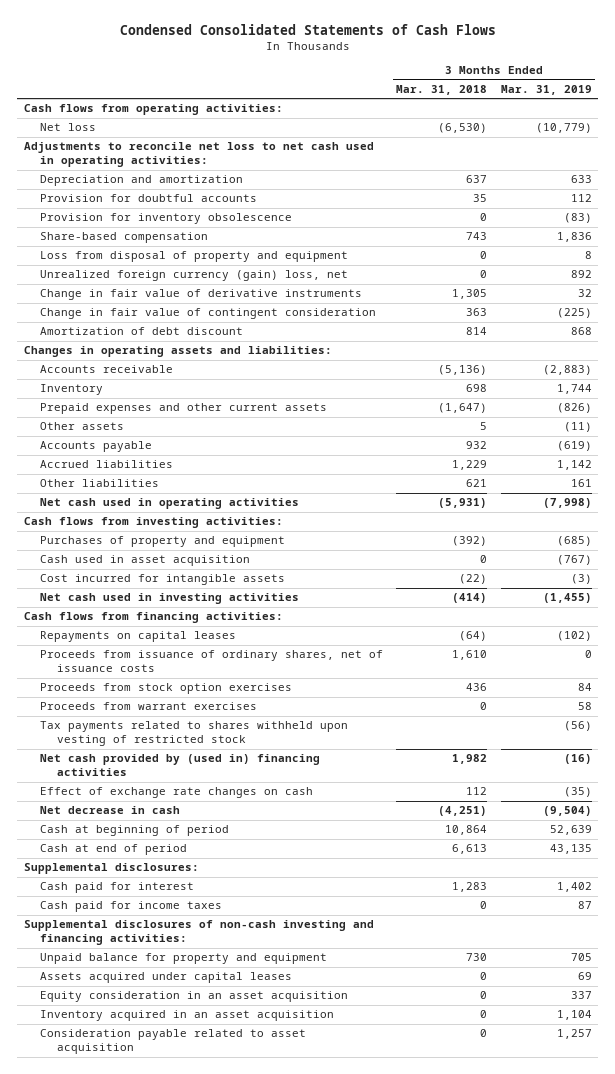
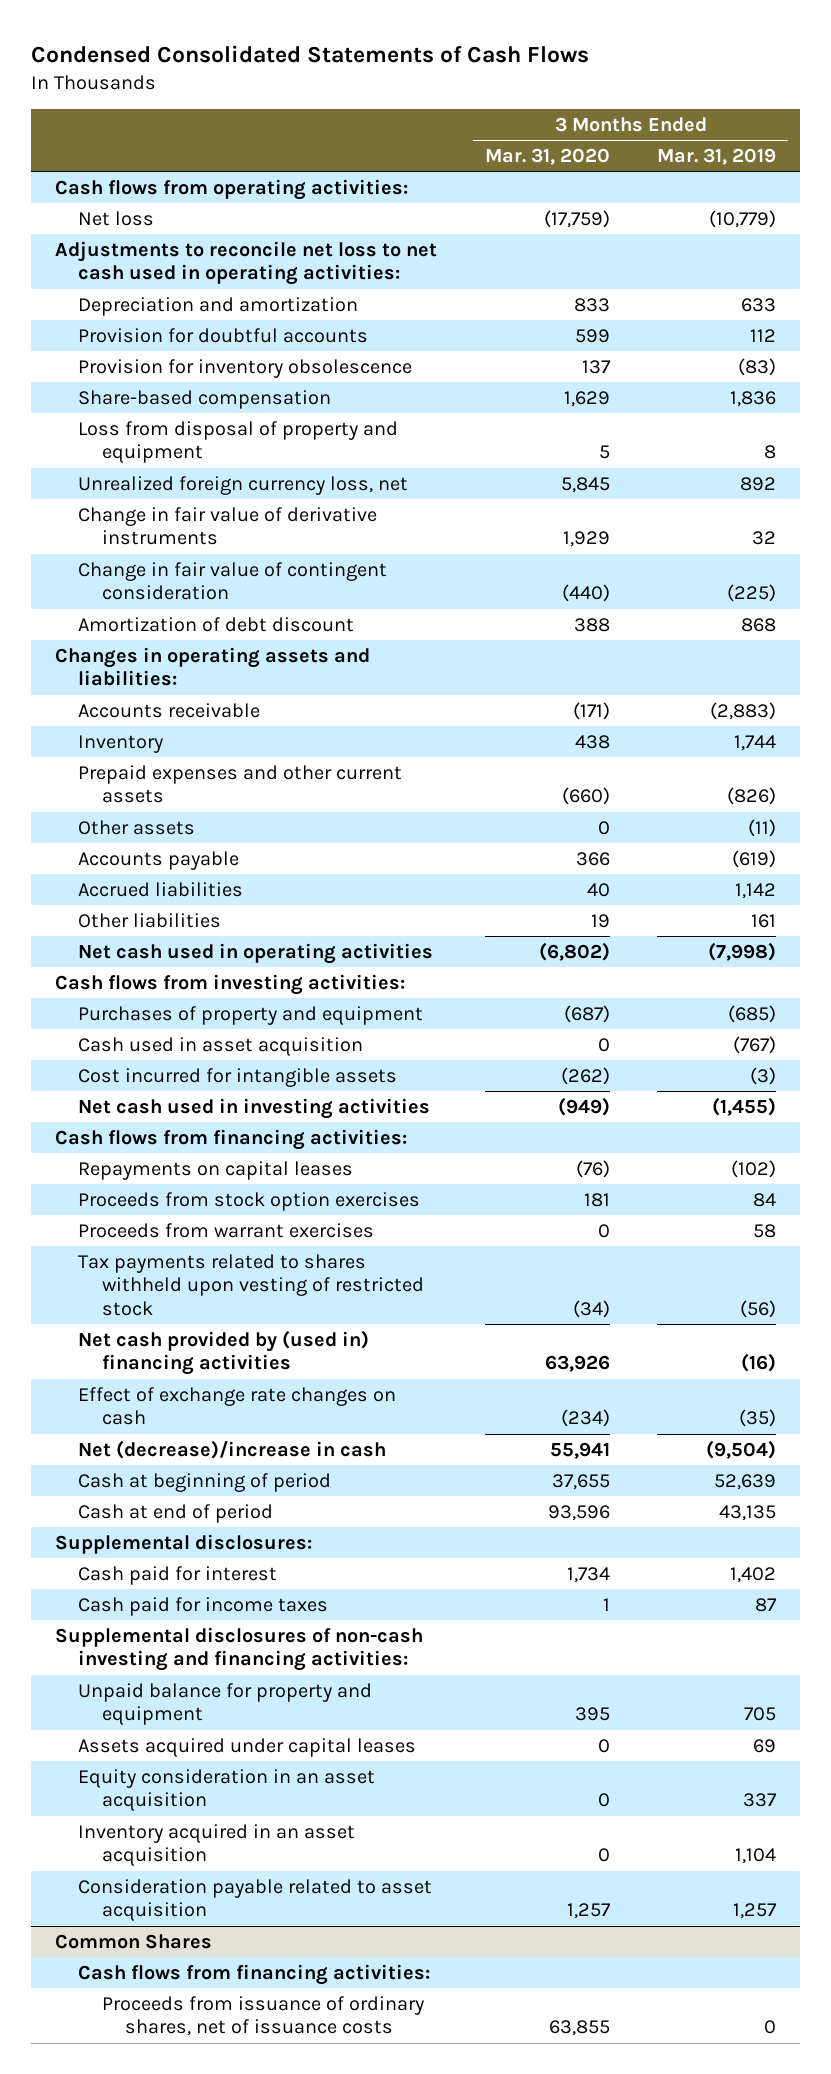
- | 3 Months Ended Mar. 31, 2018 | 3 Months Ended Mar. 31, 2019
+ | 3 Months Ended Mar. 31, 2020 | 3 Months Ended Mar. 31, 2019
- Unrealized foreign currency (gain) loss, net | 0 | 892
+ Unrealized foreign currency loss, net | 5,845 | 892
- Proceeds from issuance of ordinary shares, net of issuance costs | 1,610 | 0
- Net decrease in cash | (4,251) | (9,504)
+ Net (decrease)/increase in cash | 55,941 | (9,504)
+ Common Shares
+ Cash flows from financing activities:
+ Proceeds from issuance of ordinary shares, net of issuance costs | 63,855 | 0

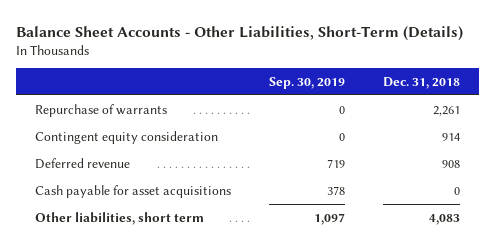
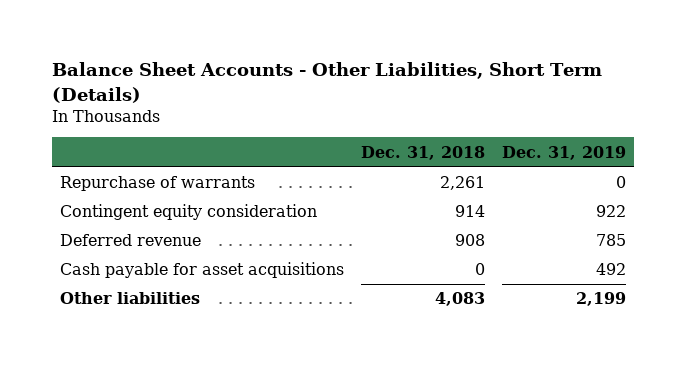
- Balance Sheet Accounts - Other Liabilities, Short-Term (Details)
+ Balance Sheet Accounts - Other Liabilities, Short Term (Details)
- | Sep. 30, 2019 | Dec. 31, 2018
+ | Dec. 31, 2018 | Dec. 31, 2019
- Other liabilities, short term | 1,097 | 4,083
+ Other liabilities | 4,083 | 2,199

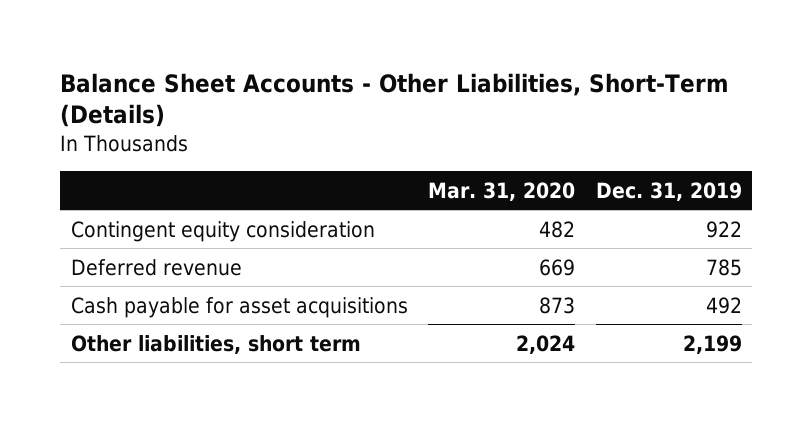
- Balance Sheet Accounts - Other Liabilities, Short Term (Details)
+ Balance Sheet Accounts - Other Liabilities, Short-Term (Details)
- | Dec. 31, 2018 | Dec. 31, 2019
+ | Mar. 31, 2020 | Dec. 31, 2019
- Repurchase of warrants | 2,261 | 0
- Other liabilities | 4,083 | 2,199
+ Other liabilities, short term | 2,024 | 2,199

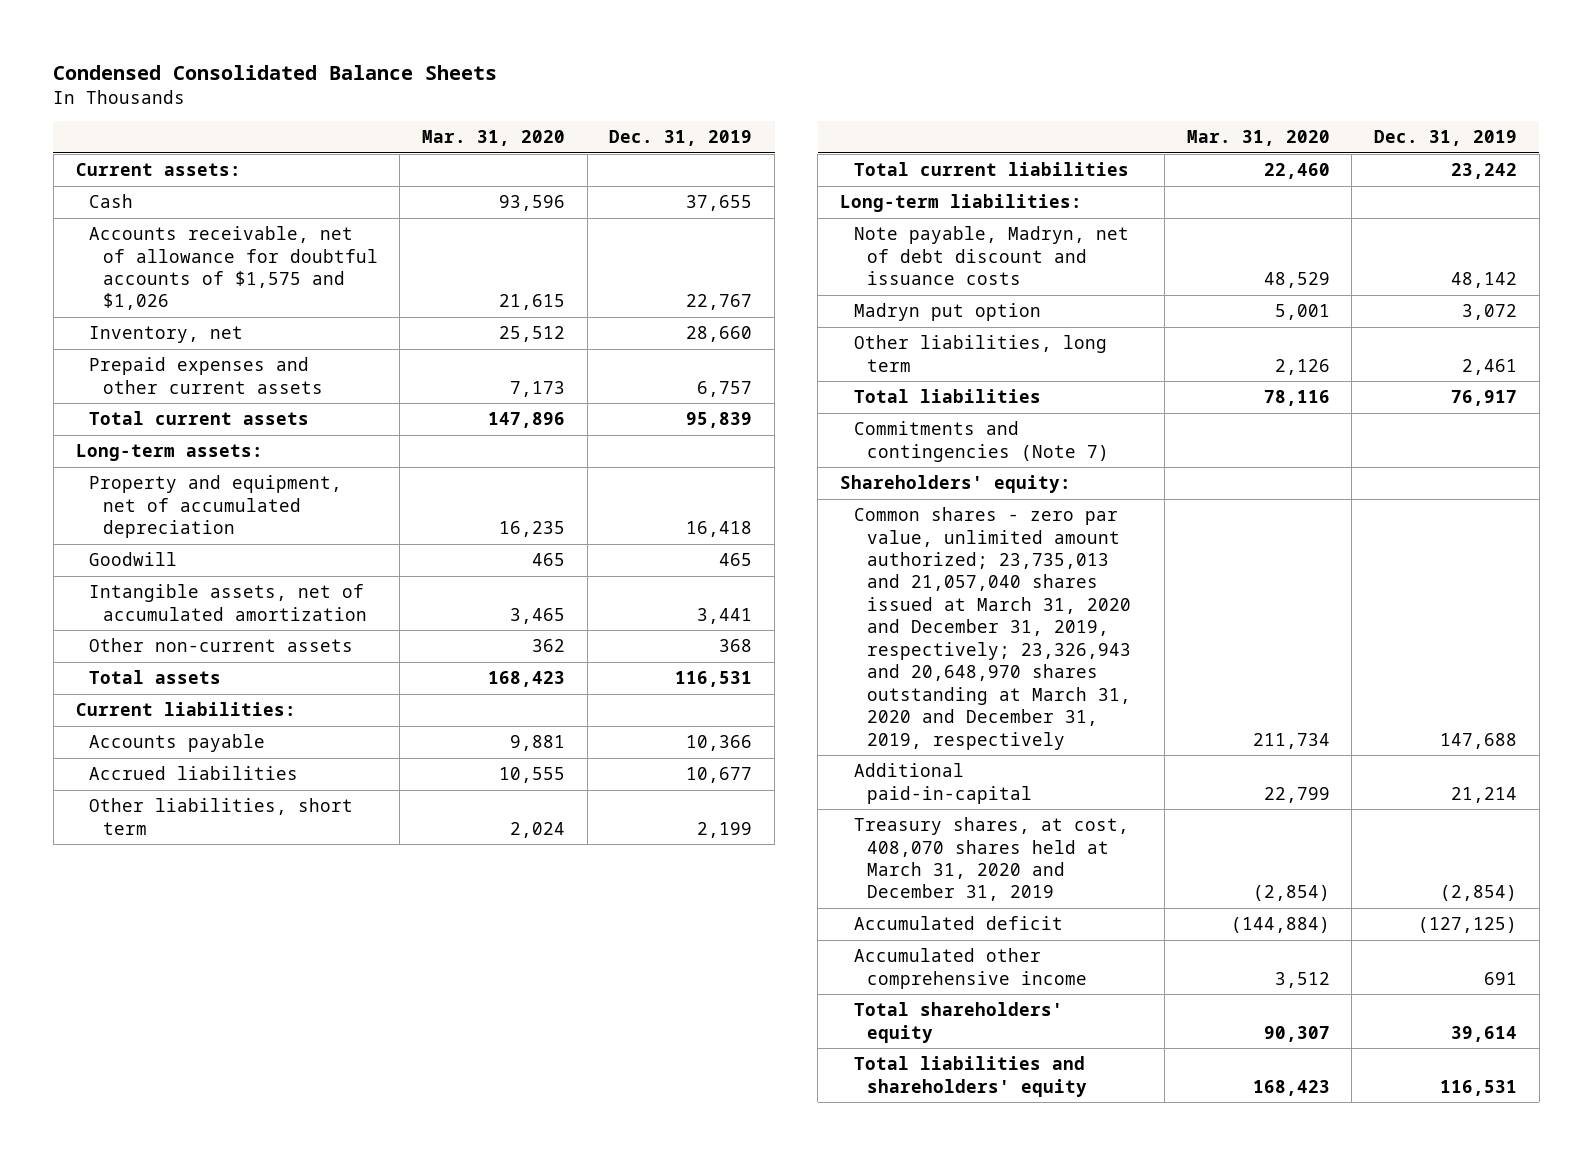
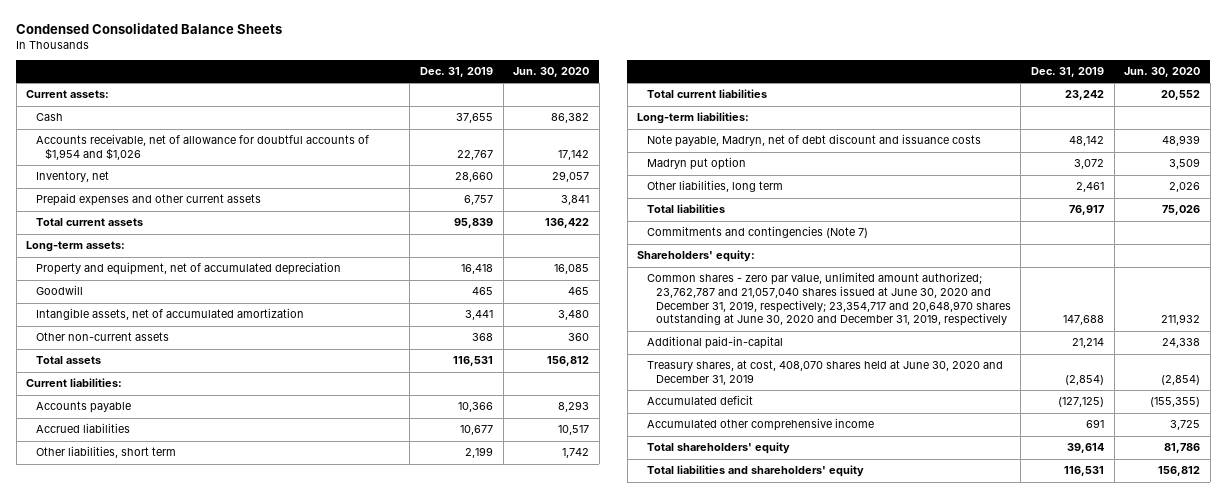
- | Mar. 31, 2020 | Dec. 31, 2019
+ | Dec. 31, 2019 | Jun. 30, 2020
- Accounts receivable, net of allowance for doubtful accounts of $1,575 and $1,026 | 21,615 | 22,767
+ Accounts receivable, net of allowance for doubtful accounts of $1,954 and $1,026 | 22,767 | 17,142
- Common shares - zero par value, unlimited amount authorized; 23,735,013 and 21,057,040 shares issued at March 31, 2020 and December 31, 2019, respectively; 23,326,943 and 20,648,970 shares outstanding at March 31, 2020 and December 31, 2019, respectively | 211,734 | 147,688
+ Common shares - zero par value, unlimited amount authorized; 23,762,787 and 21,057,040 shares issued at June 30, 2020 and December 31, 2019, respectively; 23,354,717 and 20,648,970 shares outstanding at June 30, 2020 and December 31, 2019, respectively | 147,688 | 211,932
- Treasury shares, at cost, 408,070 shares held at March 31, 2020 and December 31, 2019 | (2,854) | (2,854)
+ Treasury shares, at cost, 408,070 shares held at June 30, 2020 and December 31, 2019 | (2,854) | (2,854)

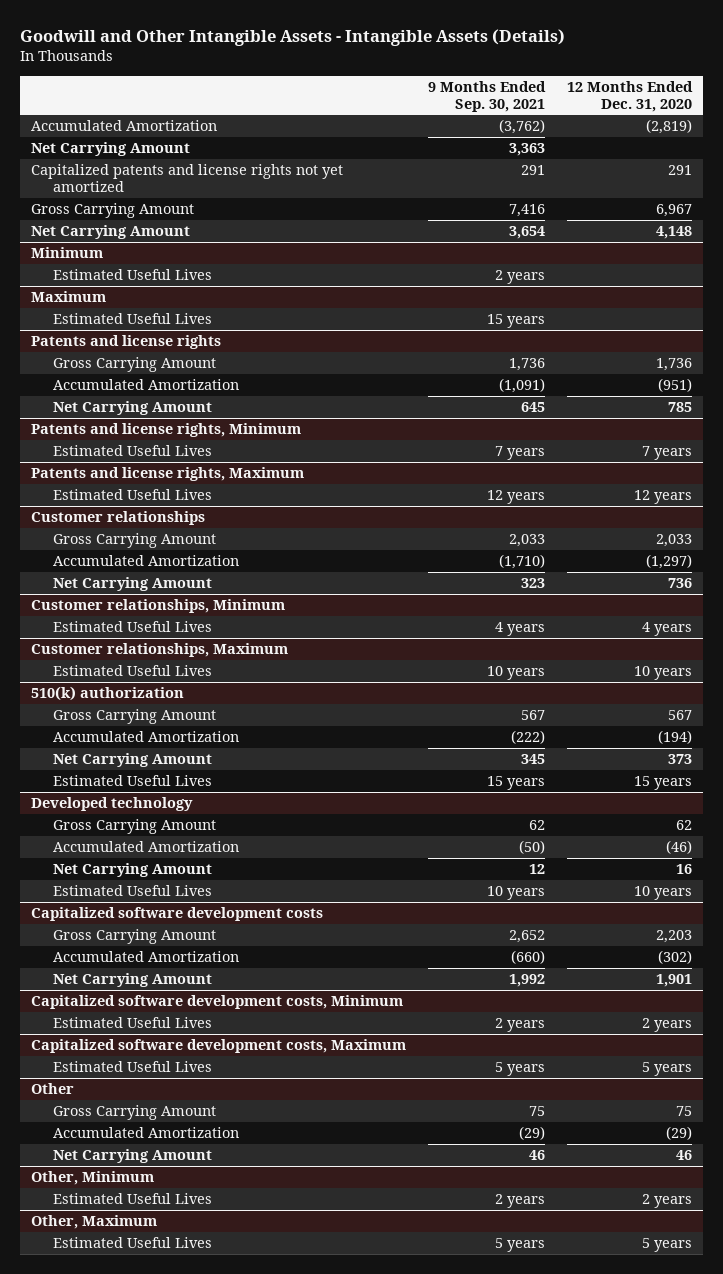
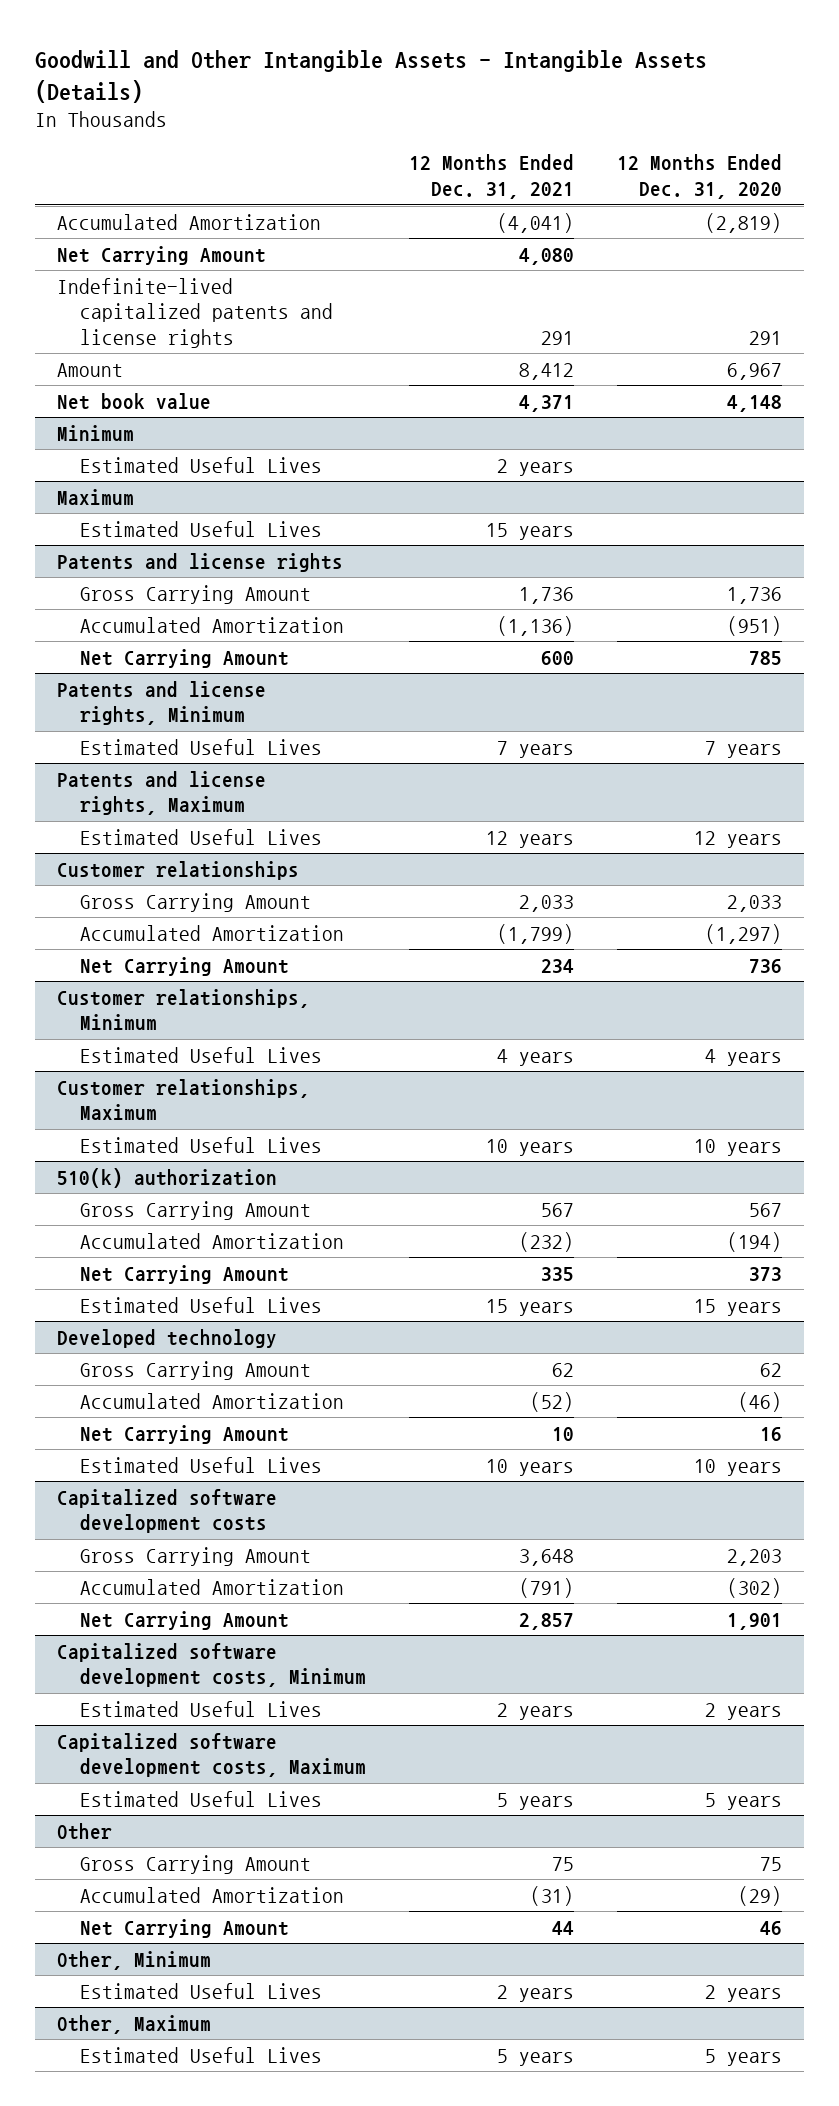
- | 9 Months Ended Sep. 30, 2021 | 12 Months Ended Dec. 31, 2020
+ | 12 Months Ended Dec. 31, 2021 | 12 Months Ended Dec. 31, 2020
- Capitalized patents and license rights not yet amortized | 291 | 291
- Gross Carrying Amount | 7,416 | 6,967
- Net Carrying Amount | 3,654 | 4,148
+ Indefinite-lived capitalized patents and license rights | 291 | 291
+ Amount | 8,412 | 6,967
+ Net book value | 4,371 | 4,148

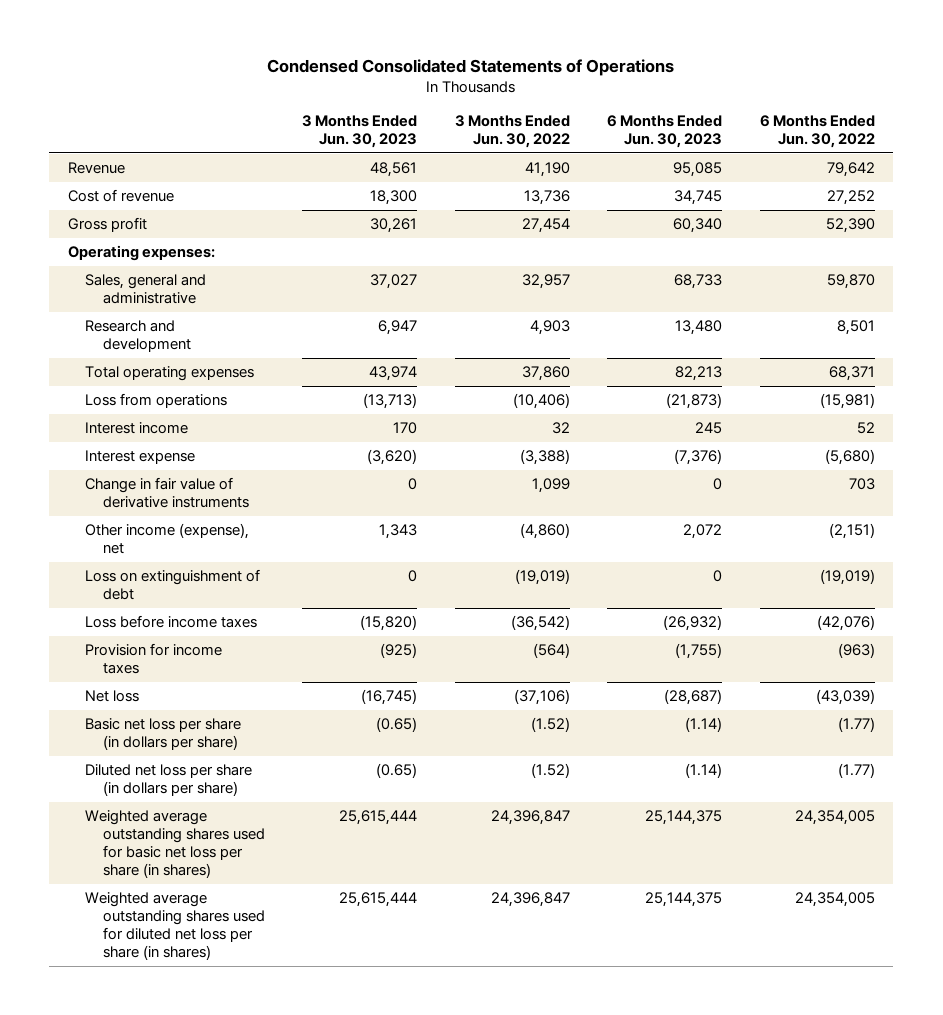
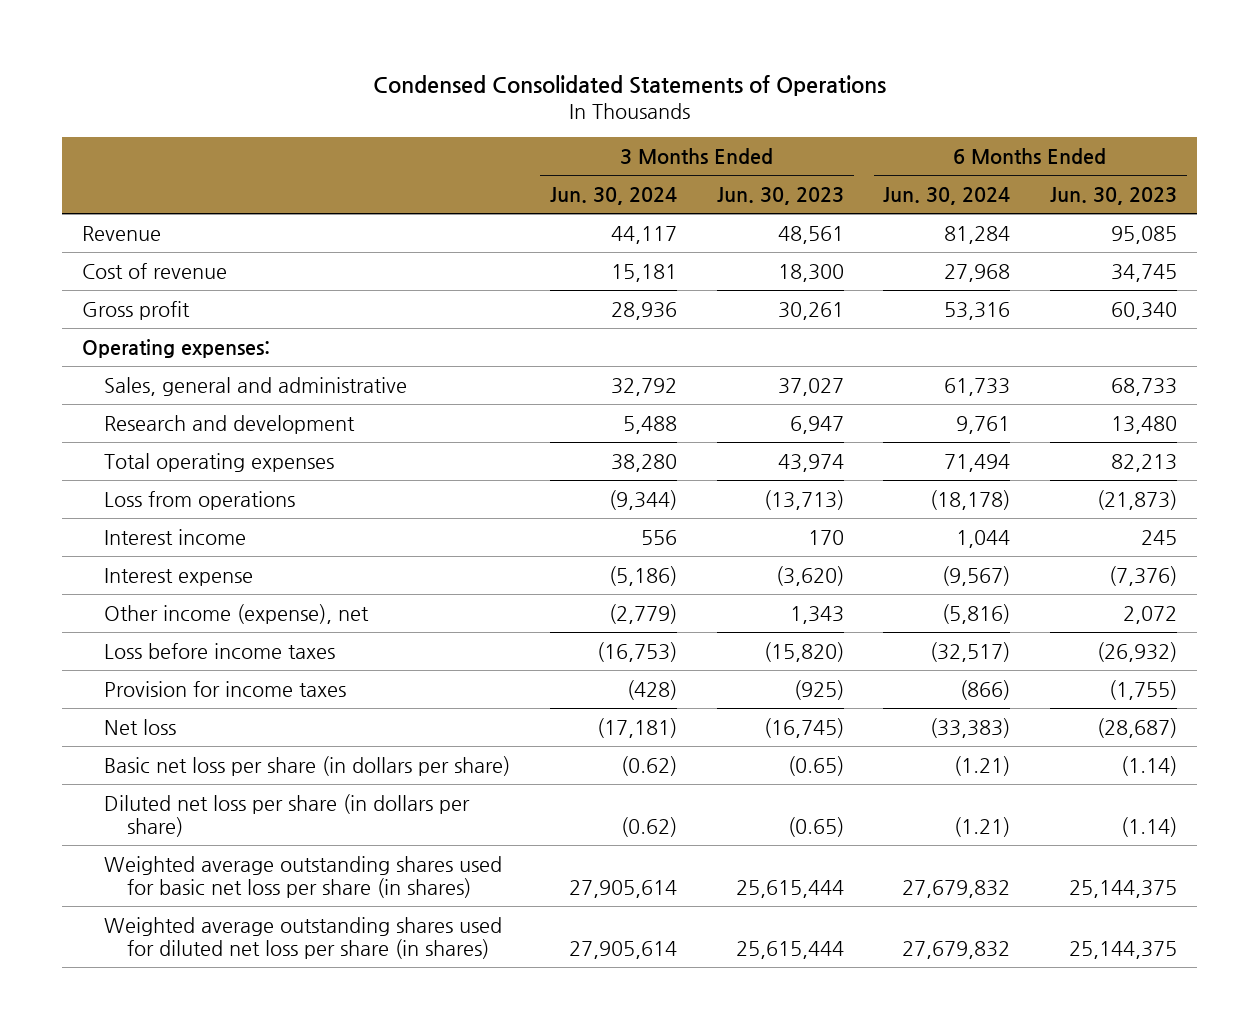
- | 3 Months Ended Jun. 30, 2023 | 3 Months Ended Jun. 30, 2022 | 6 Months Ended Jun. 30, 2023 | 6 Months Ended Jun. 30, 2022
+ | 3 Months Ended Jun. 30, 2024 | 3 Months Ended Jun. 30, 2023 | 6 Months Ended Jun. 30, 2024 | 6 Months Ended Jun. 30, 2023
- Change in fair value of derivative instruments | 0 | 1,099 | 0 | 703
- Loss on extinguishment of debt | 0 | (19,019) | 0 | (19,019)

